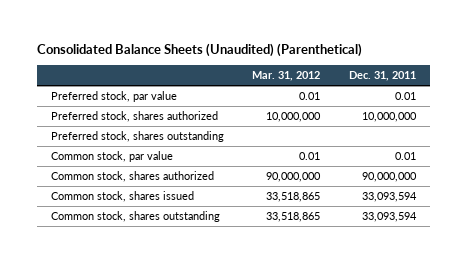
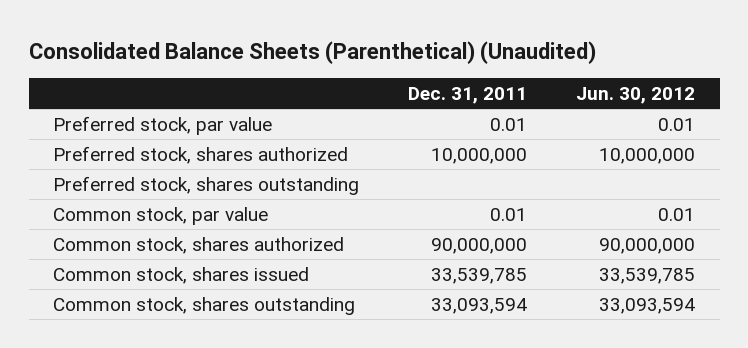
- Consolidated Balance Sheets (Unaudited) (Parenthetical)
+ Consolidated Balance Sheets (Parenthetical) (Unaudited)
- | Mar. 31, 2012 | Dec. 31, 2011
+ | Dec. 31, 2011 | Jun. 30, 2012
- Common stock, shares issued | 33,518,865 | 33,093,594
+ Common stock, shares issued | 33,539,785 | 33,539,785

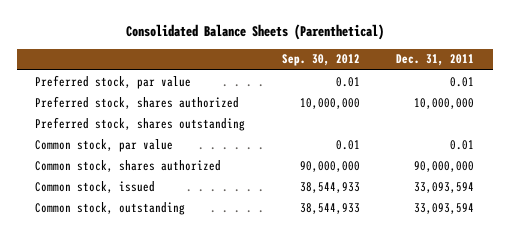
- Consolidated Balance Sheets (Parenthetical) (Unaudited)
+ Consolidated Balance Sheets (Parenthetical)
- | Dec. 31, 2011 | Jun. 30, 2012
+ | Sep. 30, 2012 | Dec. 31, 2011
- Common stock, shares issued | 33,539,785 | 33,539,785
- Common stock, shares outstanding | 33,093,594 | 33,093,594
+ Common stock, issued | 38,544,933 | 33,093,594
+ Common stock, outstanding | 38,544,933 | 33,093,594

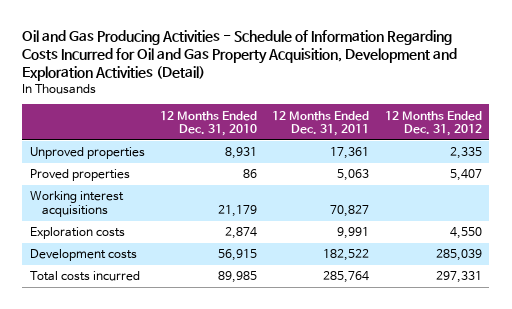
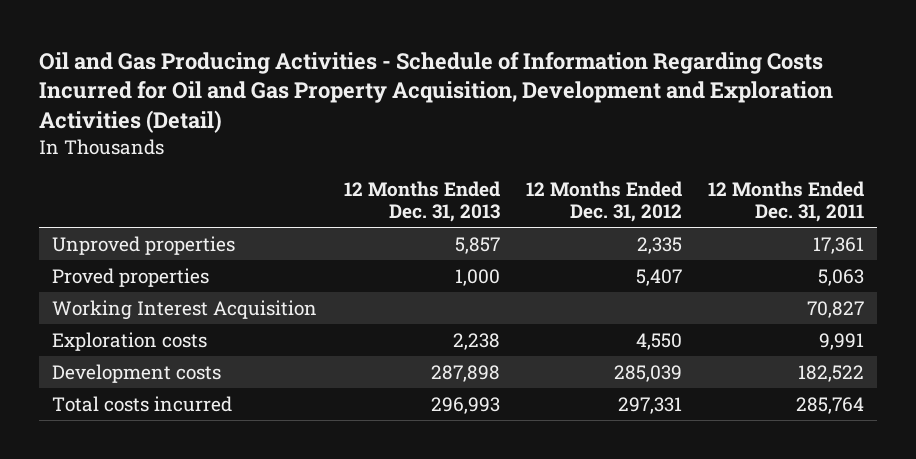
- | 12 Months Ended Dec. 31, 2010 | 12 Months Ended Dec. 31, 2011 | 12 Months Ended Dec. 31, 2012
+ | 12 Months Ended Dec. 31, 2013 | 12 Months Ended Dec. 31, 2012 | 12 Months Ended Dec. 31, 2011
- Working interest acquisitions | 21,179 | 70,827 |
+ Working Interest Acquisition | | | 70,827

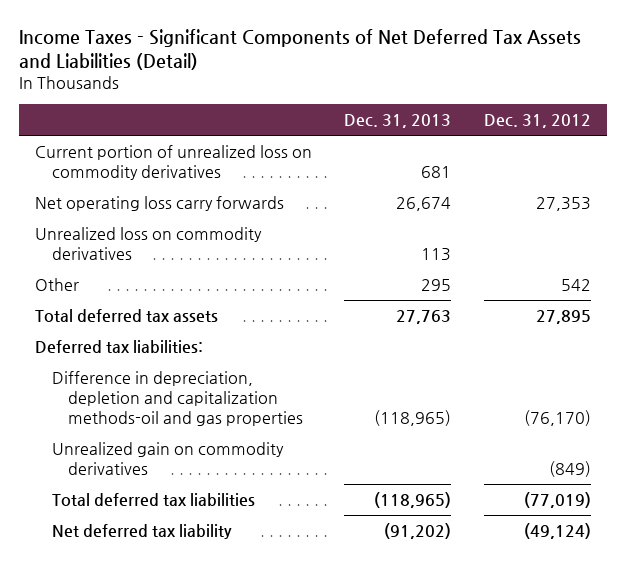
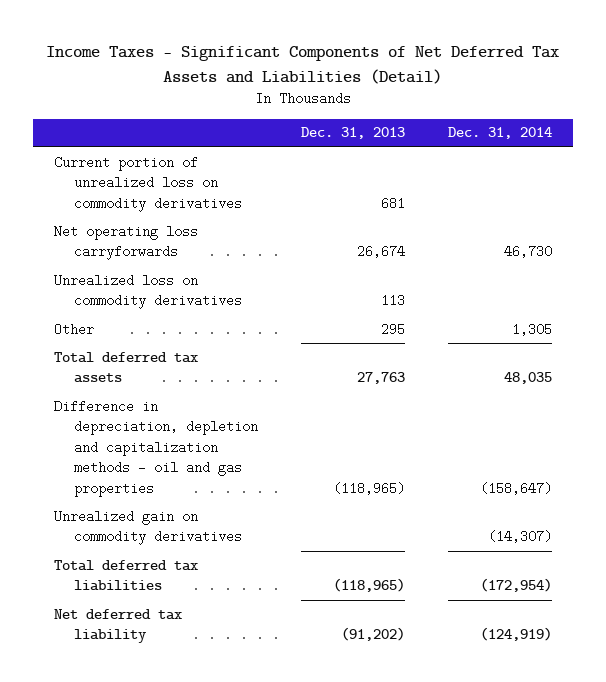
- | Dec. 31, 2013 | Dec. 31, 2012
+ | Dec. 31, 2013 | Dec. 31, 2014
- Net operating loss carry forwards | 26,674 | 27,353
+ Net operating loss carryforwards | 26,674 | 46,730
- Deferred tax liabilities:
- Difference in depreciation, depletion and capitalization methods-oil and gas properties | (118,965) | (76,170)
+ Difference in depreciation, depletion and capitalization methods - oil and gas properties | (118,965) | (158,647)

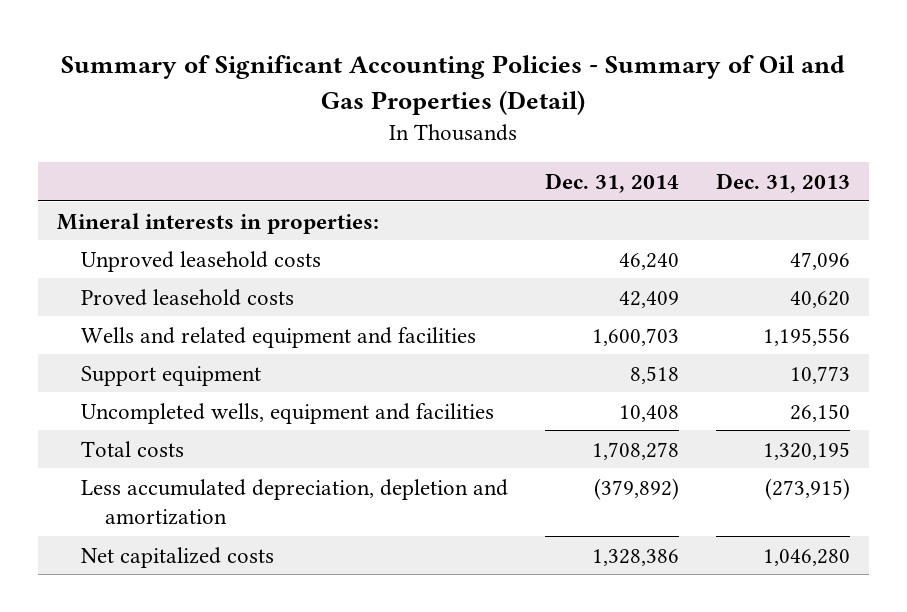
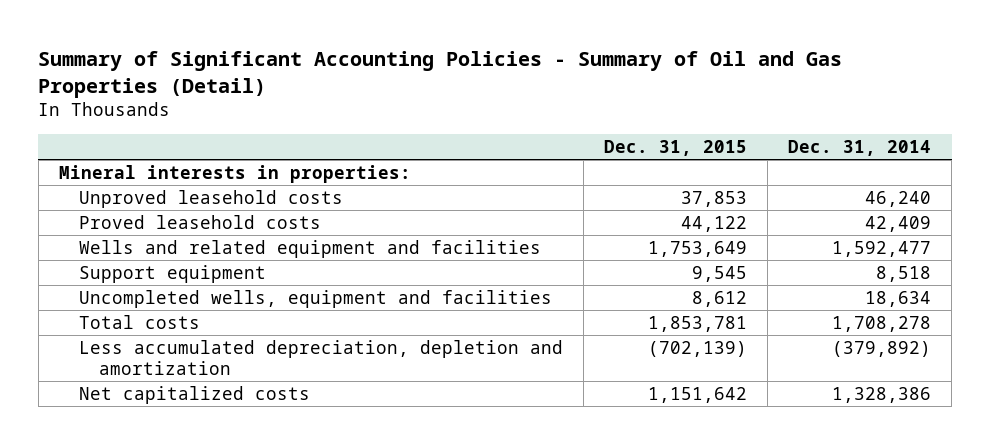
- | Dec. 31, 2014 | Dec. 31, 2013
+ | Dec. 31, 2015 | Dec. 31, 2014
- Wells and related equipment and facilities | 1,600,703 | 1,195,556
+ Wells and related equipment and facilities | 1,753,649 | 1,592,477
- Uncompleted wells, equipment and facilities | 10,408 | 26,150
+ Uncompleted wells, equipment and facilities | 8,612 | 18,634

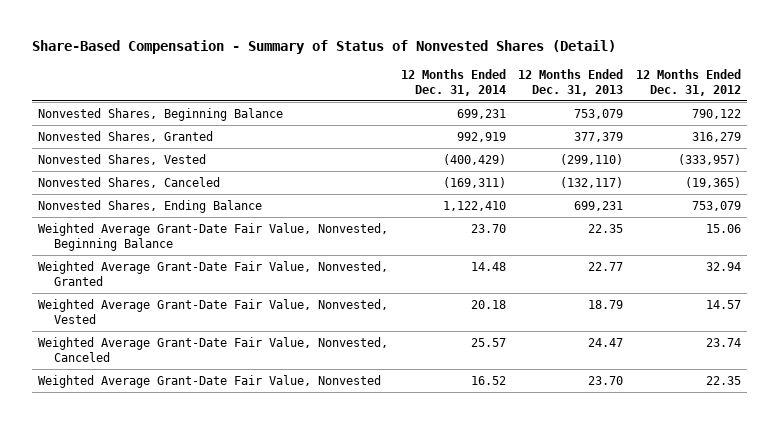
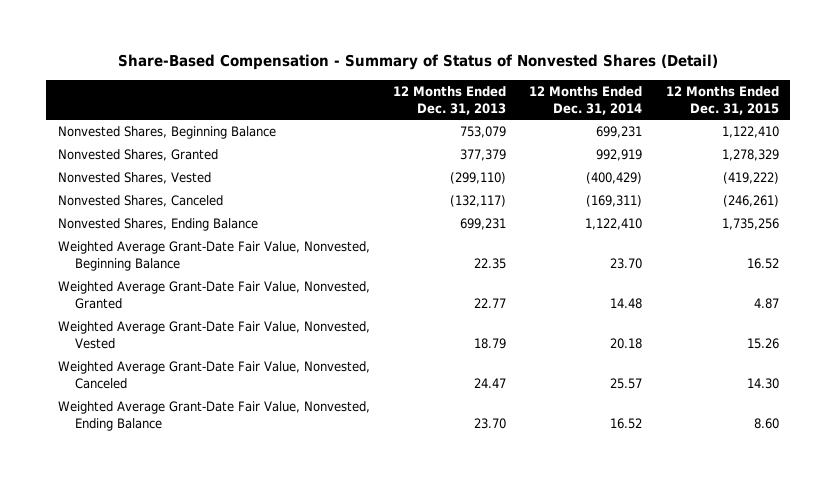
- | 12 Months Ended Dec. 31, 2014 | 12 Months Ended Dec. 31, 2013 | 12 Months Ended Dec. 31, 2012
+ | 12 Months Ended Dec. 31, 2013 | 12 Months Ended Dec. 31, 2014 | 12 Months Ended Dec. 31, 2015
- Weighted Average Grant-Date Fair Value, Nonvested | 16.52 | 23.70 | 22.35
+ Weighted Average Grant-Date Fair Value, Nonvested, Ending Balance | 23.70 | 16.52 | 8.60

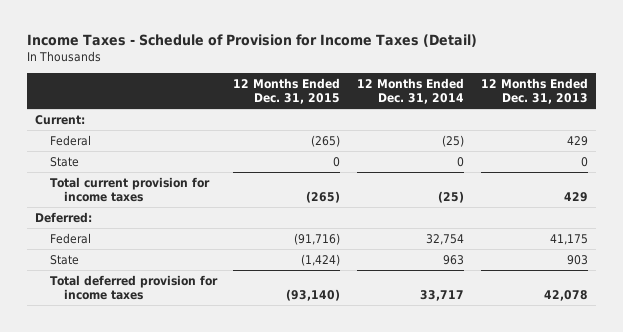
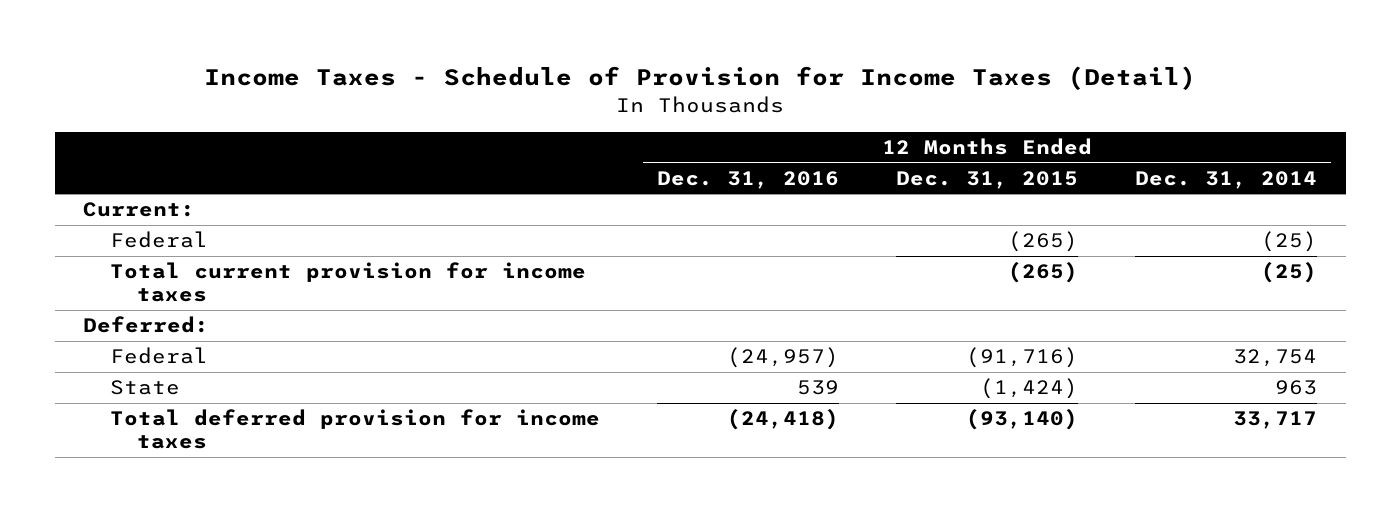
- | 12 Months Ended Dec. 31, 2015 | 12 Months Ended Dec. 31, 2014 | 12 Months Ended Dec. 31, 2013
+ | 12 Months Ended Dec. 31, 2016 | 12 Months Ended Dec. 31, 2015 | 12 Months Ended Dec. 31, 2014
- State | 0 | 0 | 0

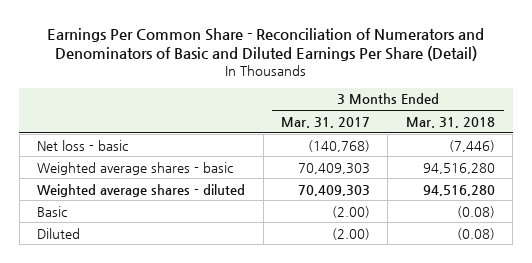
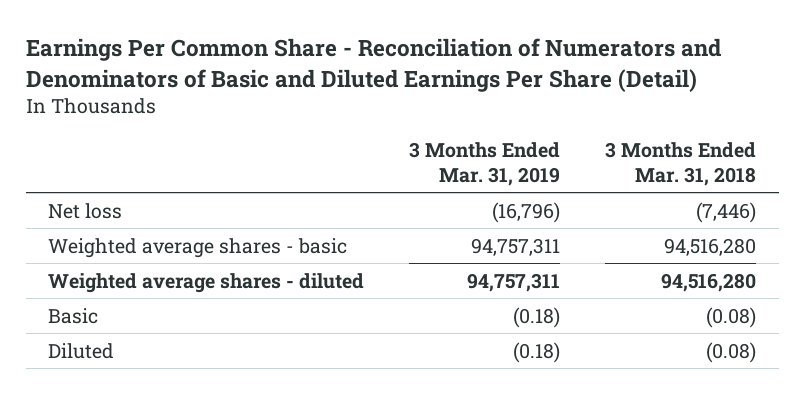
- | 3 Months Ended Mar. 31, 2017 | 3 Months Ended Mar. 31, 2018
+ | 3 Months Ended Mar. 31, 2019 | 3 Months Ended Mar. 31, 2018
- Net loss - basic | (140,768) | (7,446)
+ Net loss | (16,796) | (7,446)

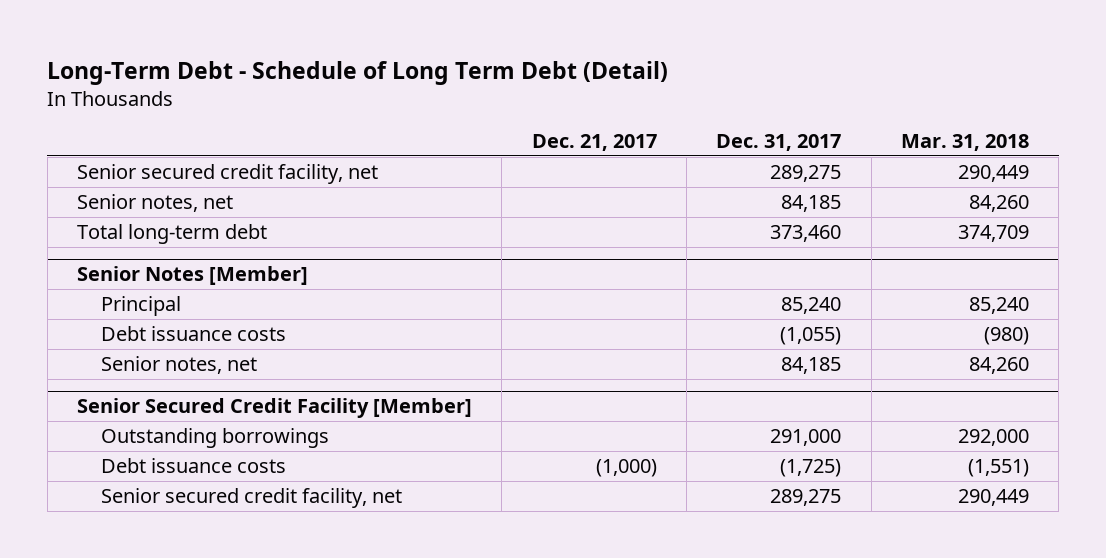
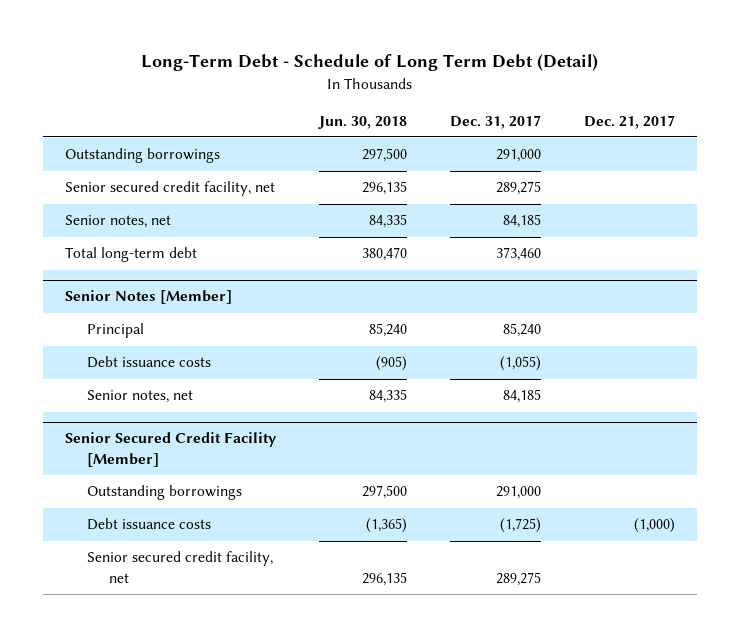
- | Dec. 21, 2017 | Dec. 31, 2017 | Mar. 31, 2018
+ | Jun. 30, 2018 | Dec. 31, 2017 | Dec. 21, 2017
+ Outstanding borrowings | 297,500 | 291,000 |

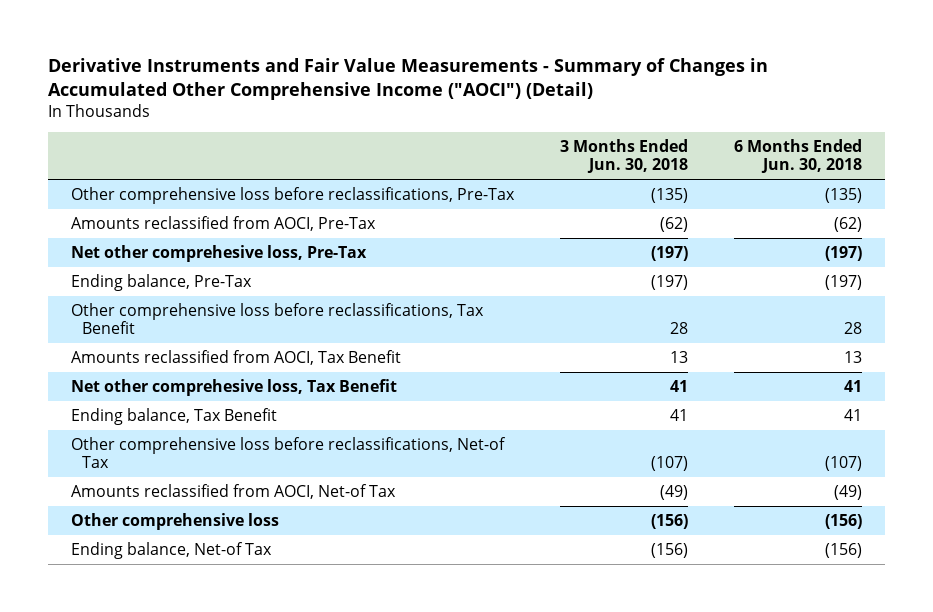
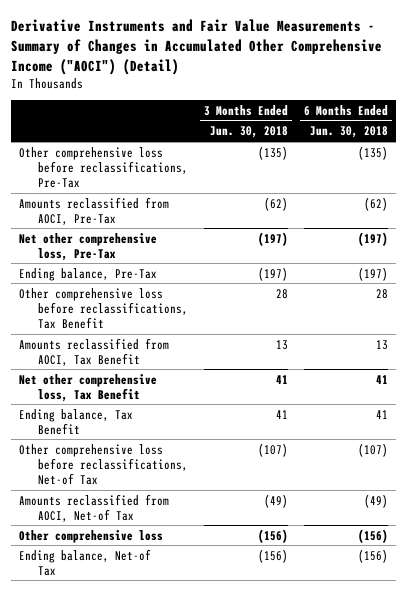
- Net other comprehesive loss, Pre-Tax | (197) | (197)
+ Net other comprehensive loss, Pre-Tax | (197) | (197)
- Net other comprehesive loss, Tax Benefit | 41 | 41
+ Net other comprehensive loss, Tax Benefit | 41 | 41

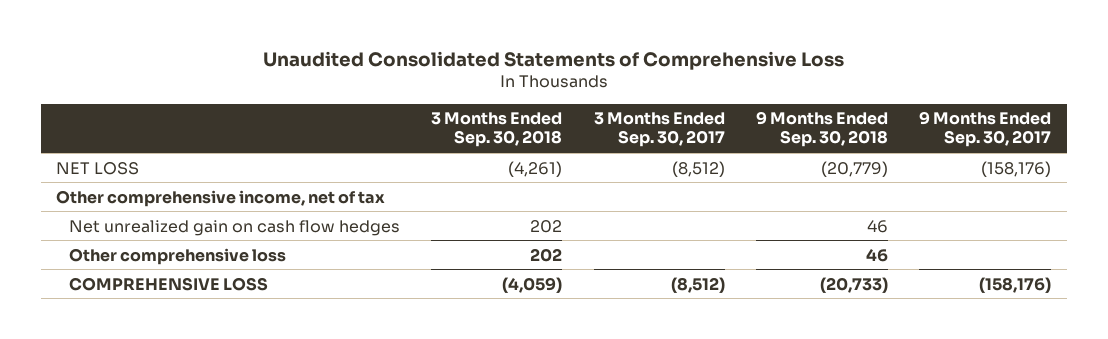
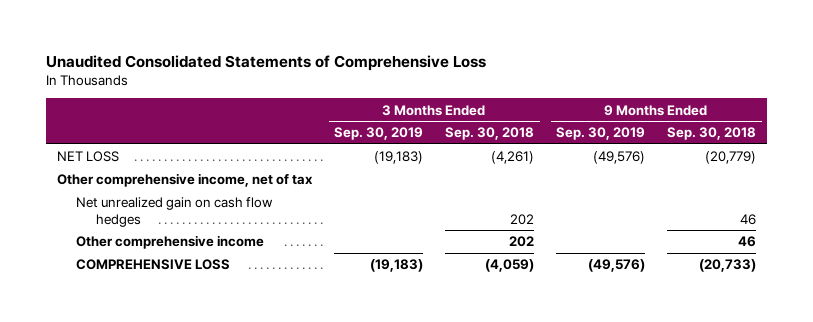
- | 3 Months Ended Sep. 30, 2018 | 3 Months Ended Sep. 30, 2017 | 9 Months Ended Sep. 30, 2018 | 9 Months Ended Sep. 30, 2017
+ | 3 Months Ended Sep. 30, 2019 | 3 Months Ended Sep. 30, 2018 | 9 Months Ended Sep. 30, 2019 | 9 Months Ended Sep. 30, 2018
- Other comprehensive loss | 202 | | 46 |
+ Other comprehensive income | | 202 | | 46

